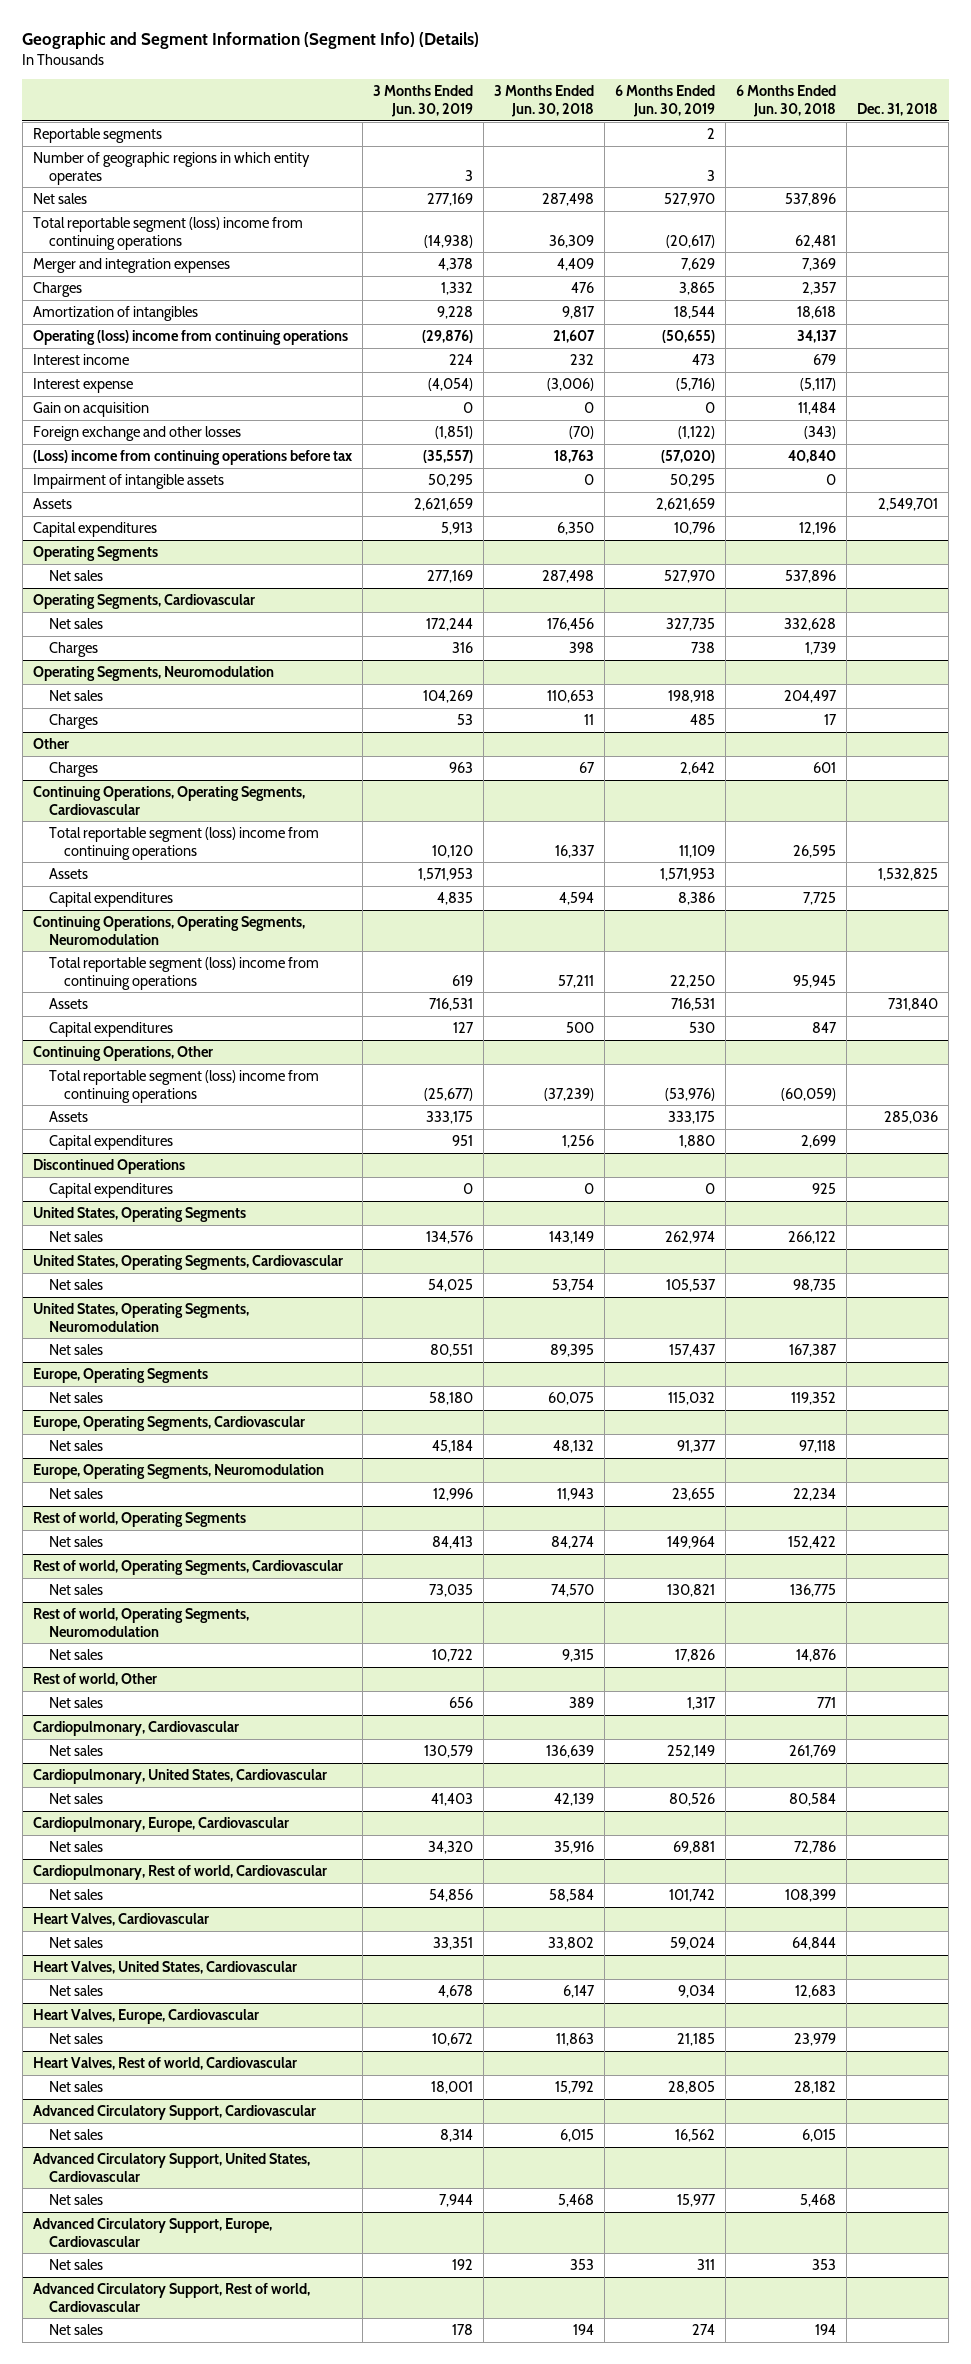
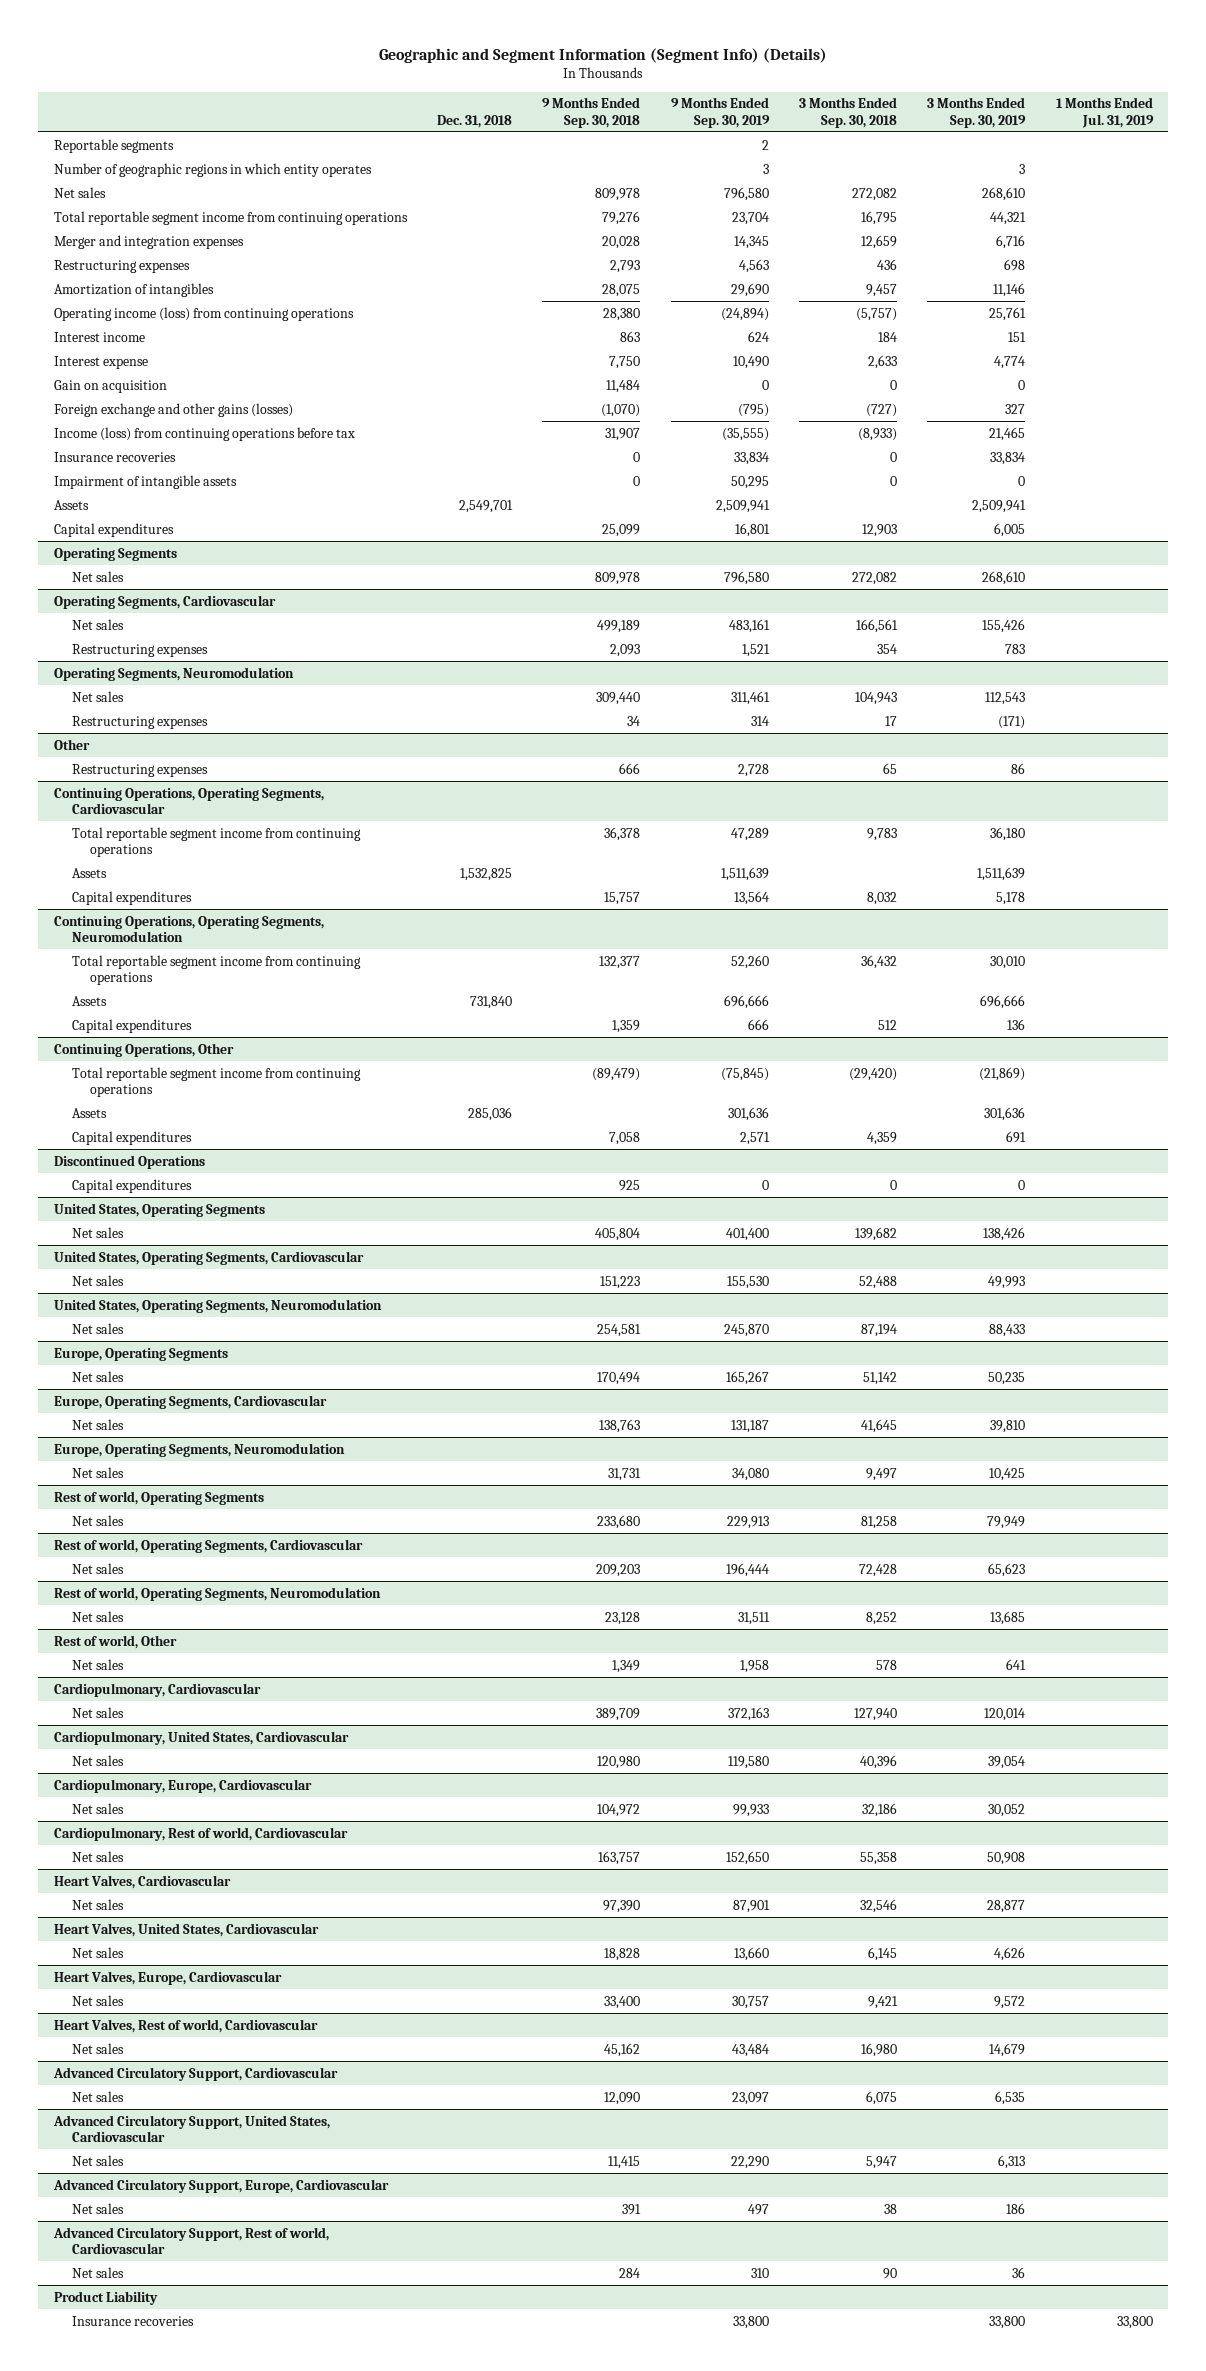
- | 3 Months Ended Jun. 30, 2019 | 3 Months Ended Jun. 30, 2018 | 6 Months Ended Jun. 30, 2019 | 6 Months Ended Jun. 30, 2018 | Dec. 31, 2018
+ | Dec. 31, 2018 | 9 Months Ended Sep. 30, 2018 | 9 Months Ended Sep. 30, 2019 | 3 Months Ended Sep. 30, 2018 | 3 Months Ended Sep. 30, 2019 | 1 Months Ended Jul. 31, 2019
- Total reportable segment (loss) income from continuing operations | (14,938) | 36,309 | (20,617) | 62,481 |
+ Total reportable segment income from continuing operations | | 79,276 | 23,704 | 16,795 | 44,321 |
- Charges | 1,332 | 476 | 3,865 | 2,357 |
+ Restructuring expenses | | 2,793 | 4,563 | 436 | 698 |
- Operating (loss) income from continuing operations | (29,876) | 21,607 | (50,655) | 34,137 |
+ Operating income (loss) from continuing operations | | 28,380 | (24,894) | (5,757) | 25,761 |
- Foreign exchange and other losses | (1,851) | (70) | (1,122) | (343) |
- (Loss) income from continuing operations before tax | (35,557) | 18,763 | (57,020) | 40,840 |
+ Foreign exchange and other gains (losses) | | (1,070) | (795) | (727) | 327 |
+ Income (loss) from continuing operations before tax | | 31,907 | (35,555) | (8,933) | 21,465 |
+ Insurance recoveries | | 0 | 33,834 | 0 | 33,834 |
@ Operating Segments, Cardiovascular
- Charges | 316 | 398 | 738 | 1,739 |
+ Restructuring expenses | | 2,093 | 1,521 | 354 | 783 |
@ Operating Segments, Neuromodulation
- Charges | 53 | 11 | 485 | 17 |
+ Restructuring expenses | | 34 | 314 | 17 | (171) |
@ Other
- Charges | 963 | 67 | 2,642 | 601 |
+ Restructuring expenses | | 666 | 2,728 | 65 | 86 |
@ Continuing Operations, Operating Segments, Cardiovascular
- Total reportable segment (loss) income from continuing operations | 10,120 | 16,337 | 11,109 | 26,595 |
+ Total reportable segment income from continuing operations | | 36,378 | 47,289 | 9,783 | 36,180 |
@ Continuing Operations, Operating Segments, Neuromodulation
- Total reportable segment (loss) income from continuing operations | 619 | 57,211 | 22,250 | 95,945 |
+ Total reportable segment income from continuing operations | | 132,377 | 52,260 | 36,432 | 30,010 |
@ Continuing Operations, Other
- Total reportable segment (loss) income from continuing operations | (25,677) | (37,239) | (53,976) | (60,059) |
+ Total reportable segment income from continuing operations | | (89,479) | (75,845) | (29,420) | (21,869) |
+ Product Liability
+ Insurance recoveries | | | 33,800 | | 33,800 | 33,800

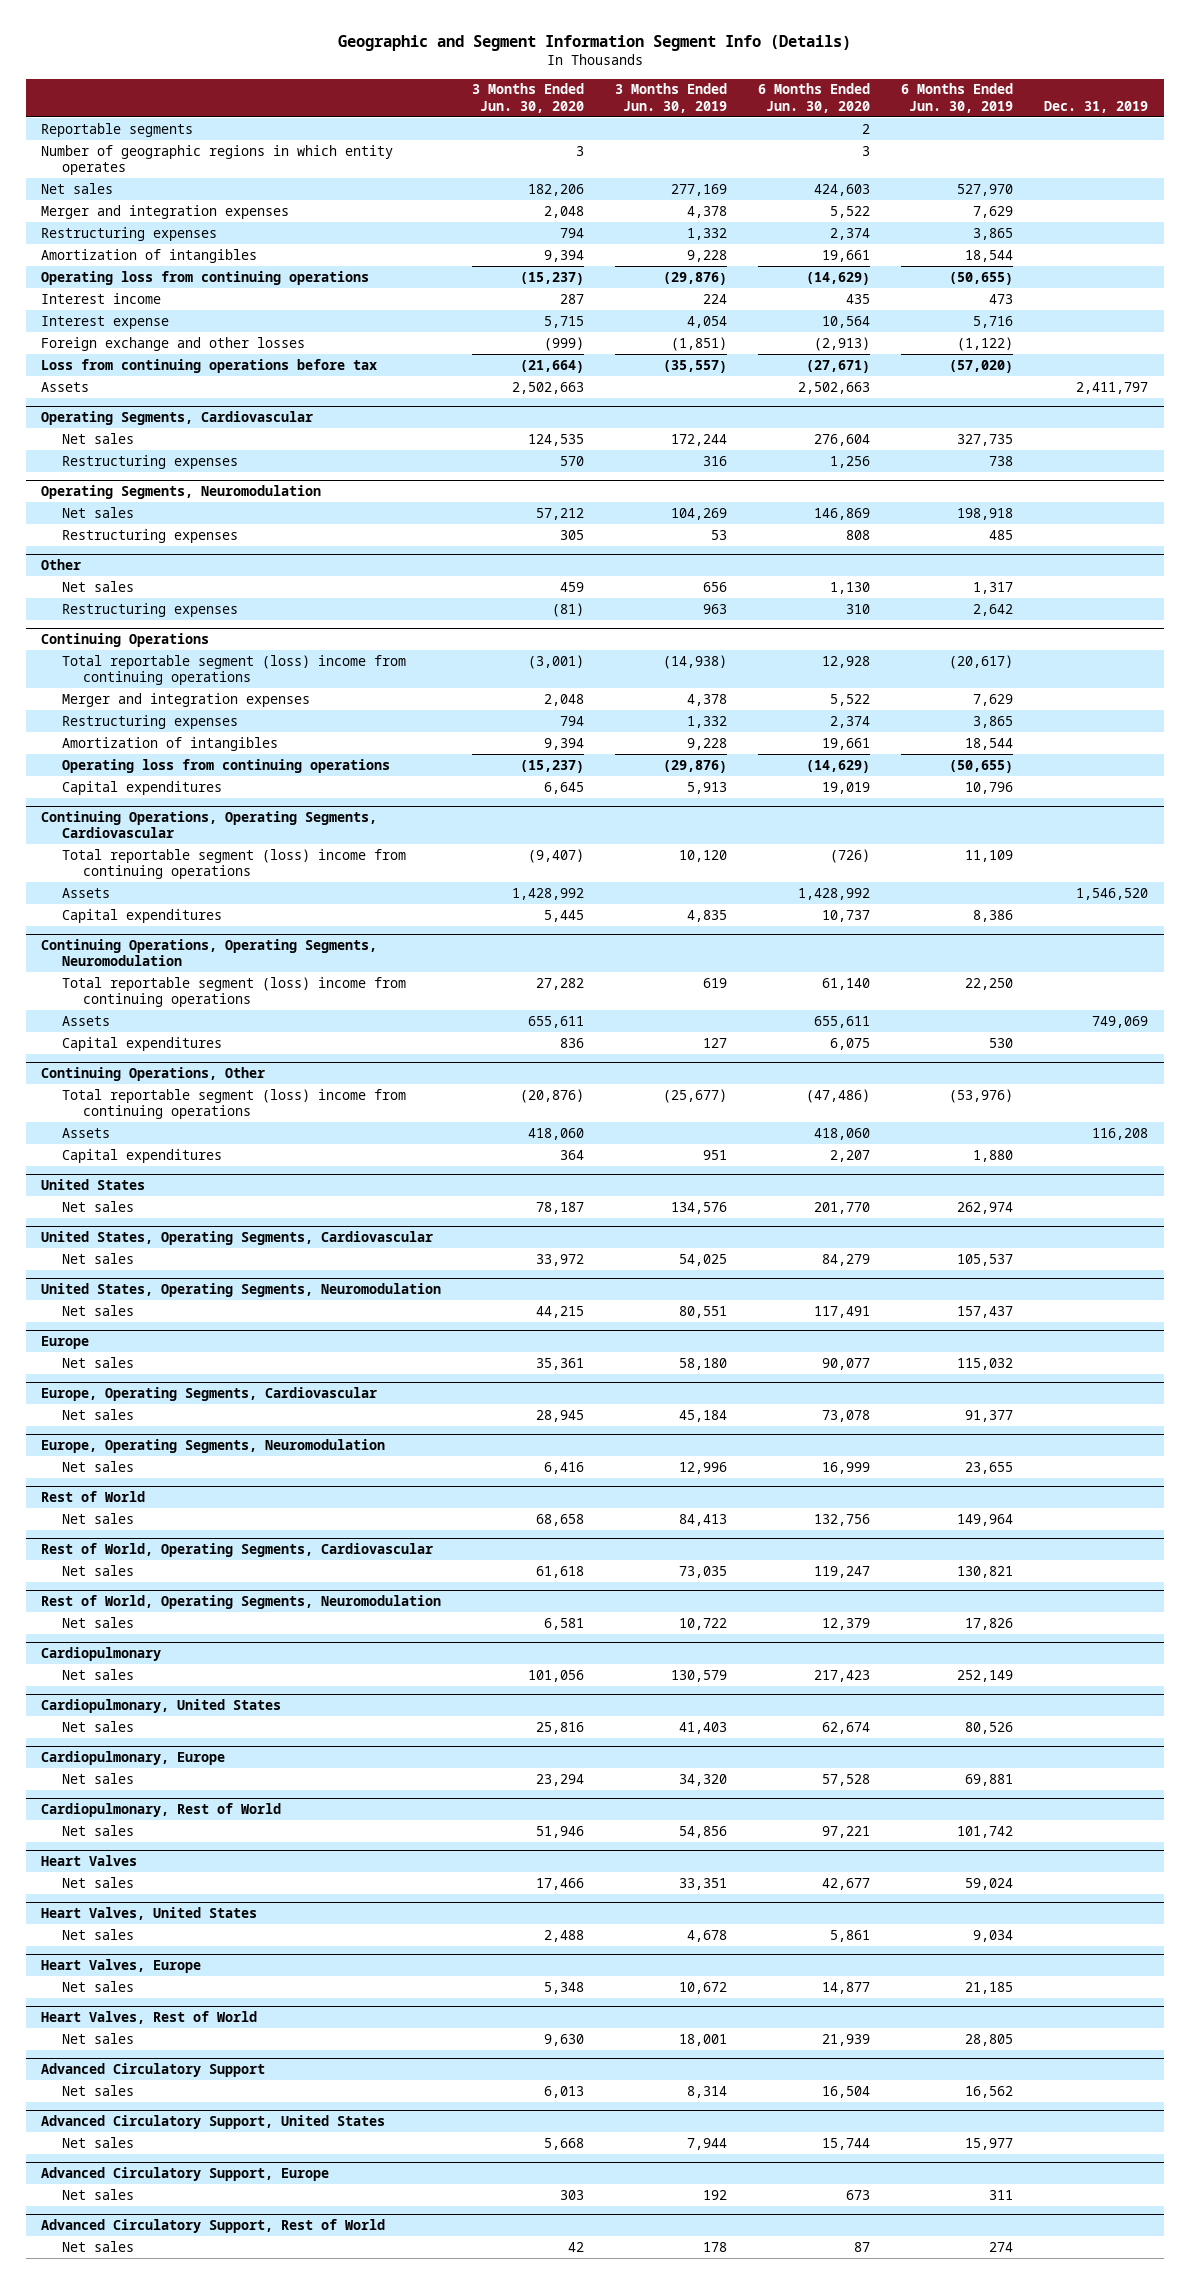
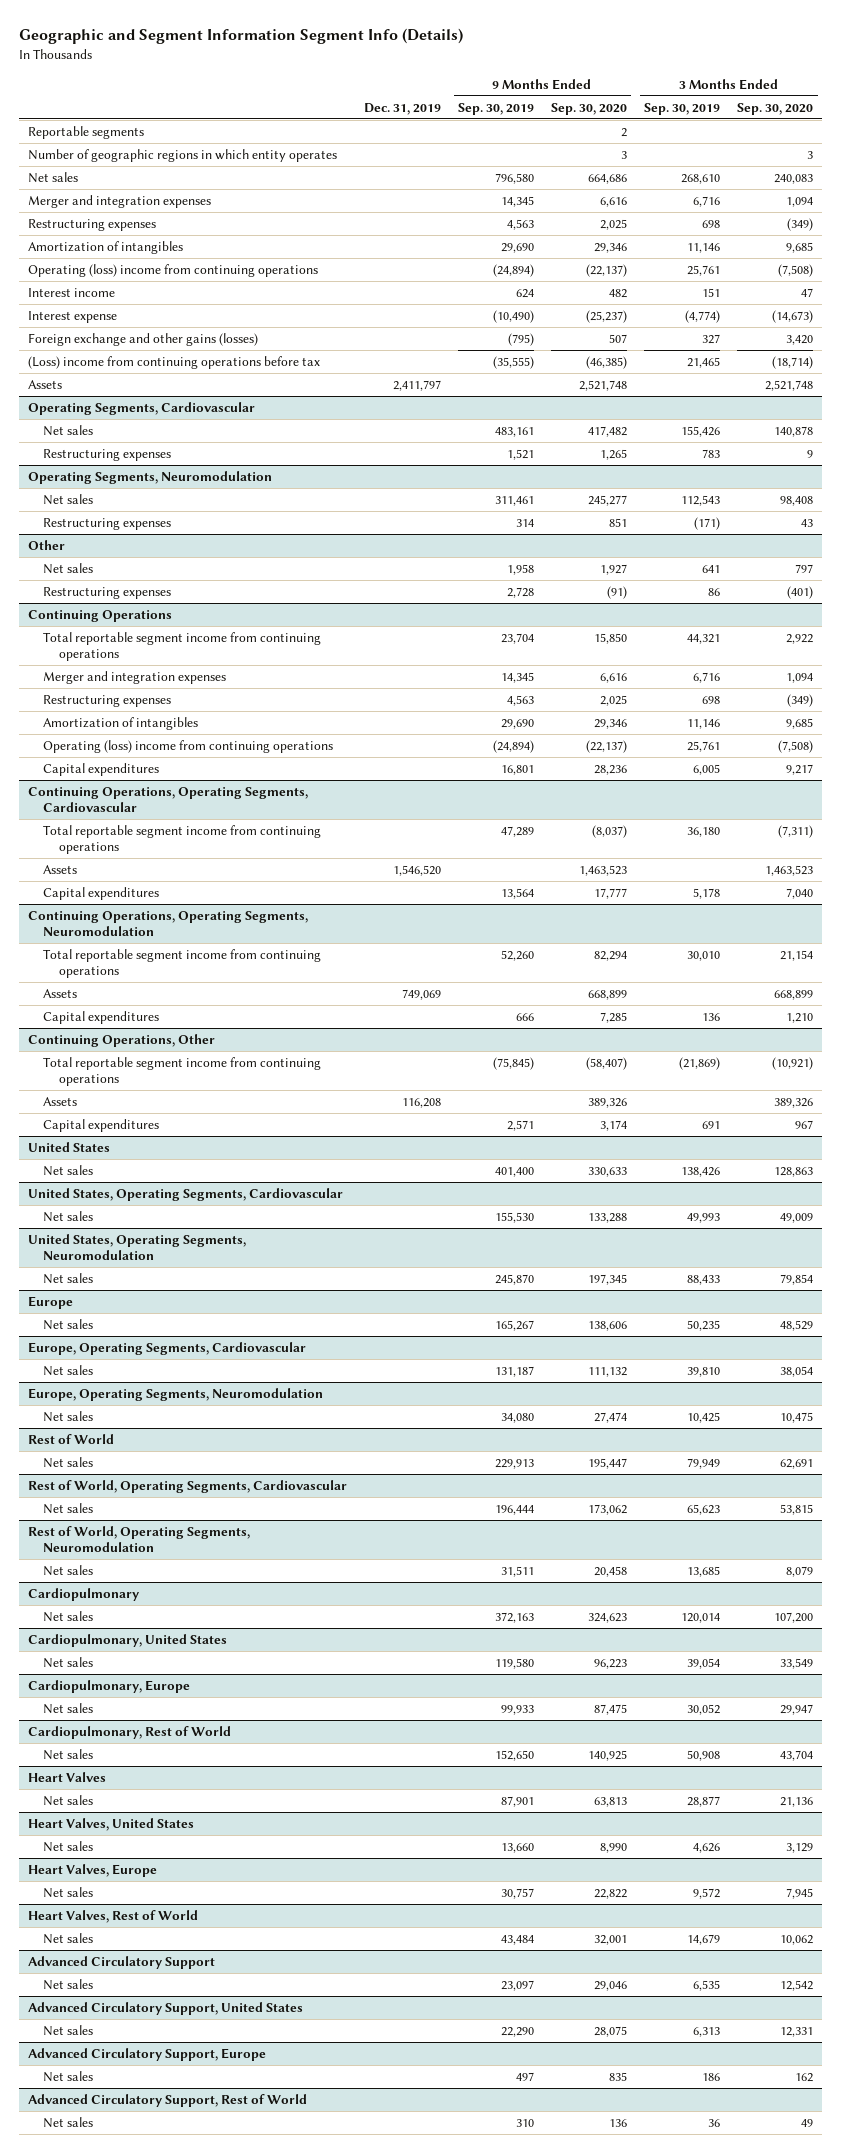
- | 3 Months Ended Jun. 30, 2020 | 3 Months Ended Jun. 30, 2019 | 6 Months Ended Jun. 30, 2020 | 6 Months Ended Jun. 30, 2019 | Dec. 31, 2019
+ | Dec. 31, 2019 | 9 Months Ended Sep. 30, 2019 | 9 Months Ended Sep. 30, 2020 | 3 Months Ended Sep. 30, 2019 | 3 Months Ended Sep. 30, 2020
- Operating loss from continuing operations | (15,237) | (29,876) | (14,629) | (50,655) |
+ Operating (loss) income from continuing operations | | (24,894) | (22,137) | 25,761 | (7,508)
- Foreign exchange and other losses | (999) | (1,851) | (2,913) | (1,122) |
- Loss from continuing operations before tax | (21,664) | (35,557) | (27,671) | (57,020) |
+ Foreign exchange and other gains (losses) | | (795) | 507 | 327 | 3,420
+ (Loss) income from continuing operations before tax | | (35,555) | (46,385) | 21,465 | (18,714)
@ Continuing Operations
- Total reportable segment (loss) income from continuing operations | (3,001) | (14,938) | 12,928 | (20,617) |
+ Total reportable segment income from continuing operations | | 23,704 | 15,850 | 44,321 | 2,922
- Operating loss from continuing operations | (15,237) | (29,876) | (14,629) | (50,655) |
+ Operating (loss) income from continuing operations | | (24,894) | (22,137) | 25,761 | (7,508)
@ Continuing Operations, Operating Segments, Cardiovascular
- Total reportable segment (loss) income from continuing operations | (9,407) | 10,120 | (726) | 11,109 |
+ Total reportable segment income from continuing operations | | 47,289 | (8,037) | 36,180 | (7,311)
@ Continuing Operations, Operating Segments, Neuromodulation
- Total reportable segment (loss) income from continuing operations | 27,282 | 619 | 61,140 | 22,250 |
+ Total reportable segment income from continuing operations | | 52,260 | 82,294 | 30,010 | 21,154
@ Continuing Operations, Other
- Total reportable segment (loss) income from continuing operations | (20,876) | (25,677) | (47,486) | (53,976) |
+ Total reportable segment income from continuing operations | | (75,845) | (58,407) | (21,869) | (10,921)

